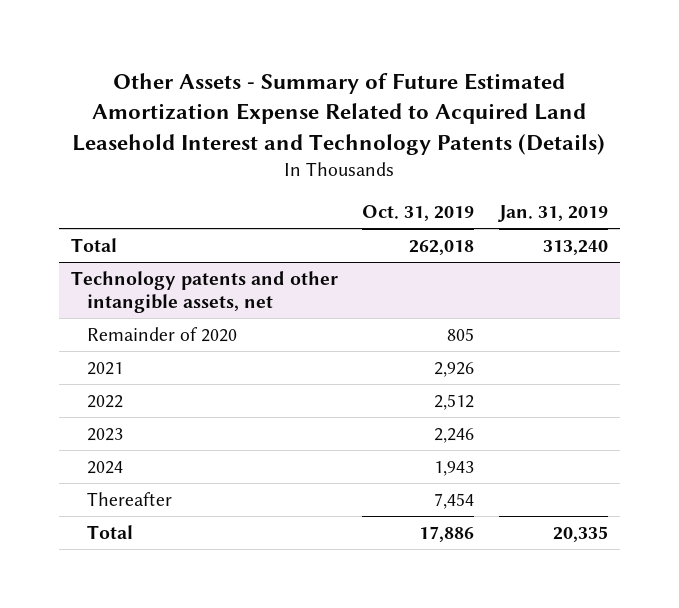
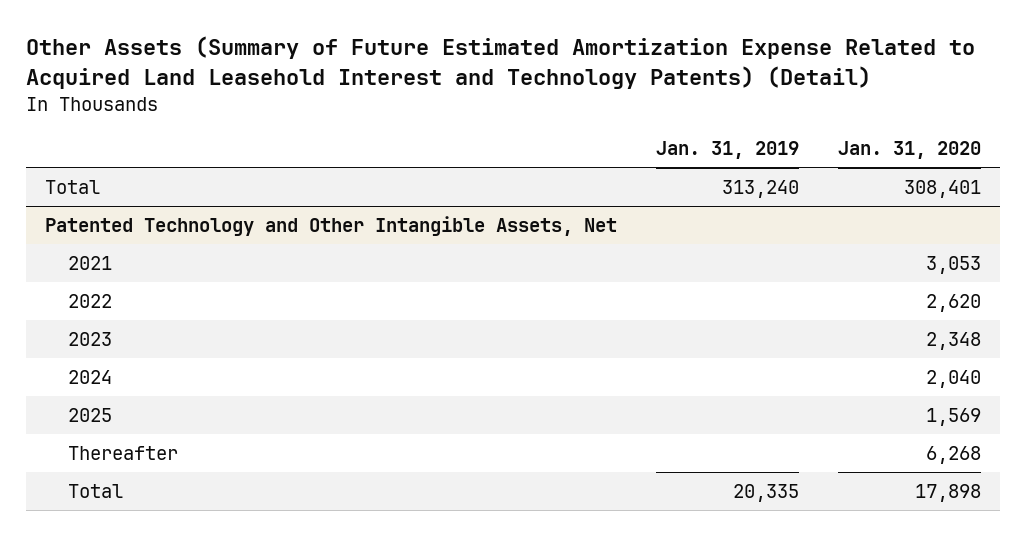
- Other Assets - Summary of Future Estimated Amortization Expense Related to Acquired Land Leasehold Interest and Technology Patents (Details)
+ Other Assets (Summary of Future Estimated Amortization Expense Related to Acquired Land Leasehold Interest and Technology Patents) (Detail)
- | Oct. 31, 2019 | Jan. 31, 2019
+ | Jan. 31, 2019 | Jan. 31, 2020
- Technology patents and other intangible assets, net
- Remainder of 2020 | 805 |
+ Patented Technology and Other Intangible Assets, Net
+ 2025 | | 1,569

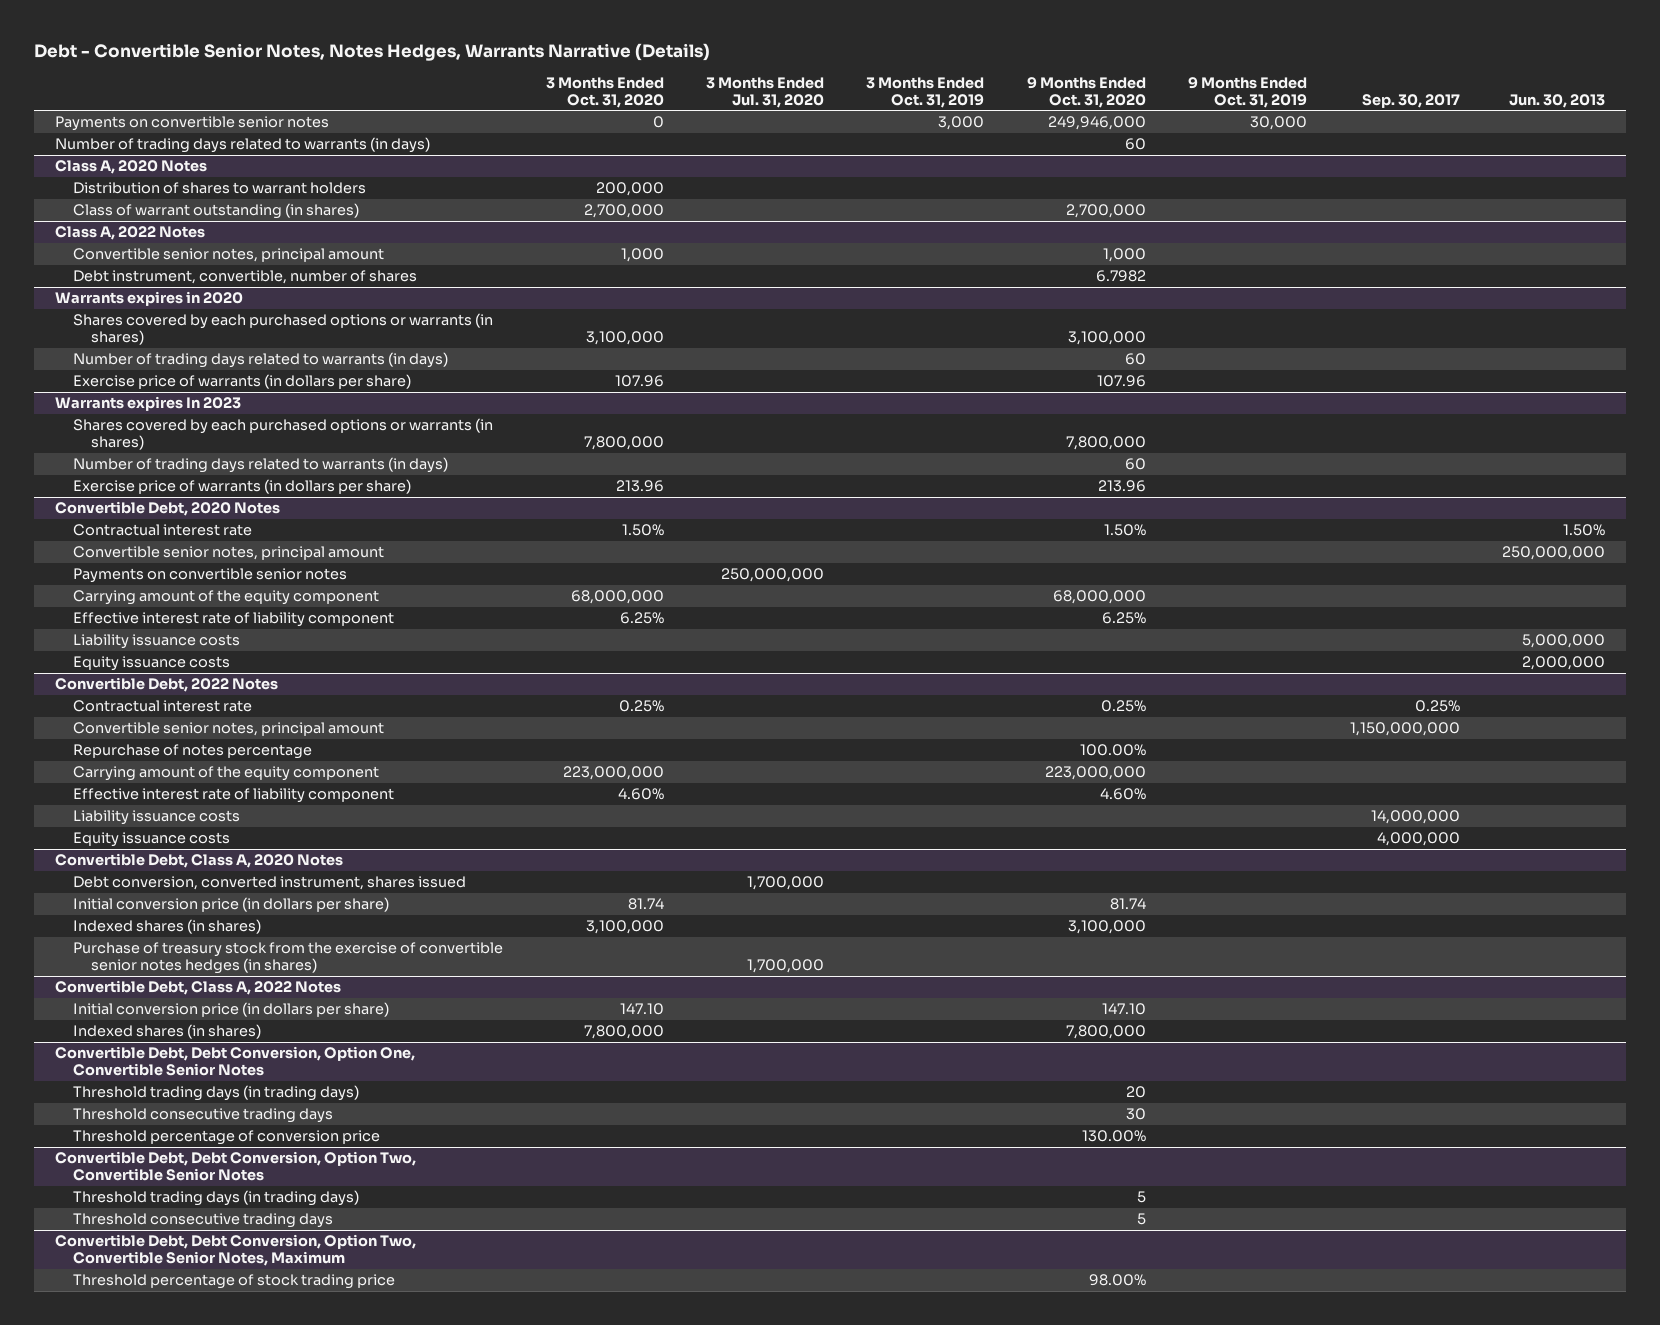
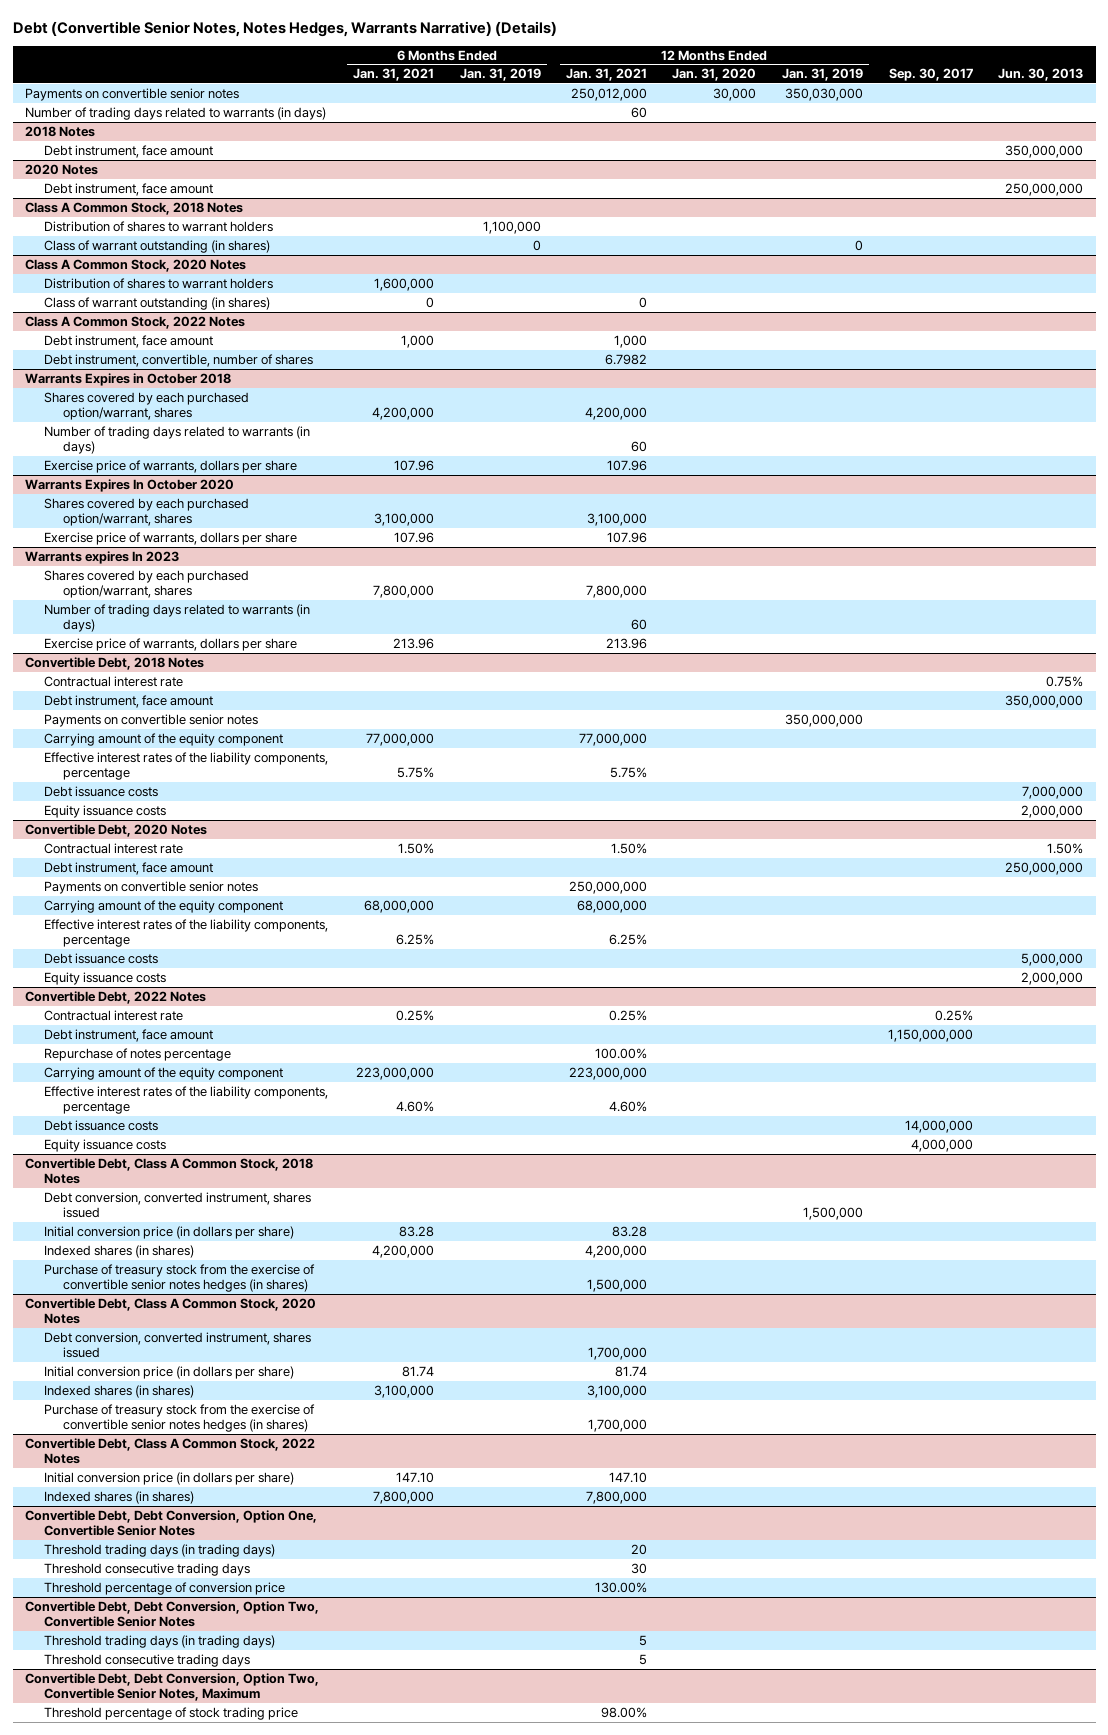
- Debt - Convertible Senior Notes, Notes Hedges, Warrants Narrative (Details)
+ Debt (Convertible Senior Notes, Notes Hedges, Warrants Narrative) (Details)
- | 3 Months Ended Oct. 31, 2020 | 3 Months Ended Jul. 31, 2020 | 3 Months Ended Oct. 31, 2019 | 9 Months Ended Oct. 31, 2020 | 9 Months Ended Oct. 31, 2019 | Sep. 30, 2017 | Jun. 30, 2013
+ | 6 Months Ended Jan. 31, 2021 | 6 Months Ended Jan. 31, 2019 | 12 Months Ended Jan. 31, 2021 | 12 Months Ended Jan. 31, 2020 | 12 Months Ended Jan. 31, 2019 | Sep. 30, 2017 | Jun. 30, 2013
- Class A, 2020 Notes
+ 2018 Notes
+ Debt instrument, face amount | | | | | | | 350,000,000
+ 2020 Notes
+ Debt instrument, face amount | | | | | | | 250,000,000
+ Class A Common Stock, 2018 Notes
+ Distribution of shares to warrant holders | | 1,100,000 | | | | |
+ Class of warrant outstanding (in shares) | | 0 | | | 0 | |
+ Class A Common Stock, 2020 Notes
- Class A, 2022 Notes
- Convertible senior notes, principal amount | 1,000 | | | 1,000 | | |
+ Class A Common Stock, 2022 Notes
+ Debt instrument, face amount | 1,000 | | 1,000 | | | |
- Warrants expires in 2020
- Shares covered by each purchased options or warrants (in shares) | 3,100,000 | | | 3,100,000 | | |
- Number of trading days related to warrants (in days) | | | | 60 | | |
- Exercise price of warrants (in dollars per share) | 107.96 | | | 107.96 | | |
+ Warrants Expires in October 2018
+ Shares covered by each purchased option/warrant, shares | 4,200,000 | | 4,200,000 | | | |
+ Number of trading days related to warrants (in days) | | | 60 | | | |
+ Exercise price of warrants, dollars per share | 107.96 | | 107.96 | | | |
+ Warrants Expires In October 2020
+ Shares covered by each purchased option/warrant, shares | 3,100,000 | | 3,100,000 | | | |
+ Exercise price of warrants, dollars per share | 107.96 | | 107.96 | | | |
@ Warrants expires In 2023
- Shares covered by each purchased options or warrants (in shares) | 7,800,000 | | | 7,800,000 | | |
+ Shares covered by each purchased option/warrant, shares | 7,800,000 | | 7,800,000 | | | |
- Exercise price of warrants (in dollars per share) | 213.96 | | | 213.96 | | |
+ Exercise price of warrants, dollars per share | 213.96 | | 213.96 | | | |
+ Convertible Debt, 2018 Notes
+ Contractual interest rate | | | | | | | 0.75%
+ Debt instrument, face amount | | | | | | | 350,000,000
+ Payments on convertible senior notes | | | | | 350,000,000 | |
+ Carrying amount of the equity component | 77,000,000 | | 77,000,000 | | | |
+ Effective interest rates of the liability components, percentage | 5.75% | | 5.75% | | | |
+ Debt issuance costs | | | | | | | 7,000,000
+ Equity issuance costs | | | | | | | 2,000,000
@ Convertible Debt, 2020 Notes
- Convertible senior notes, principal amount | | | | | | | 250,000,000
+ Debt instrument, face amount | | | | | | | 250,000,000
- Effective interest rate of liability component | 6.25% | | | 6.25% | | |
- Liability issuance costs | | | | | | | 5,000,000
+ Effective interest rates of the liability components, percentage | 6.25% | | 6.25% | | | |
+ Debt issuance costs | | | | | | | 5,000,000
@ Convertible Debt, 2022 Notes
- Convertible senior notes, principal amount | | | | | | 1,150,000,000 |
+ Debt instrument, face amount | | | | | | 1,150,000,000 |
- Effective interest rate of liability component | 4.60% | | | 4.60% | | |
- Liability issuance costs | | | | | | 14,000,000 |
+ Effective interest rates of the liability components, percentage | 4.60% | | 4.60% | | | |
+ Debt issuance costs | | | | | | 14,000,000 |
- Convertible Debt, Class A, 2020 Notes
+ Convertible Debt, Class A Common Stock, 2018 Notes
+ Debt conversion, converted instrument, shares issued | | | | | 1,500,000 | |
+ Initial conversion price (in dollars per share) | 83.28 | | 83.28 | | | |
+ Indexed shares (in shares) | 4,200,000 | | 4,200,000 | | | |
+ Purchase of treasury stock from the exercise of convertible senior notes hedges (in shares) | | | 1,500,000 | | | |
+ Convertible Debt, Class A Common Stock, 2020 Notes
- Convertible Debt, Class A, 2022 Notes
+ Convertible Debt, Class A Common Stock, 2022 Notes

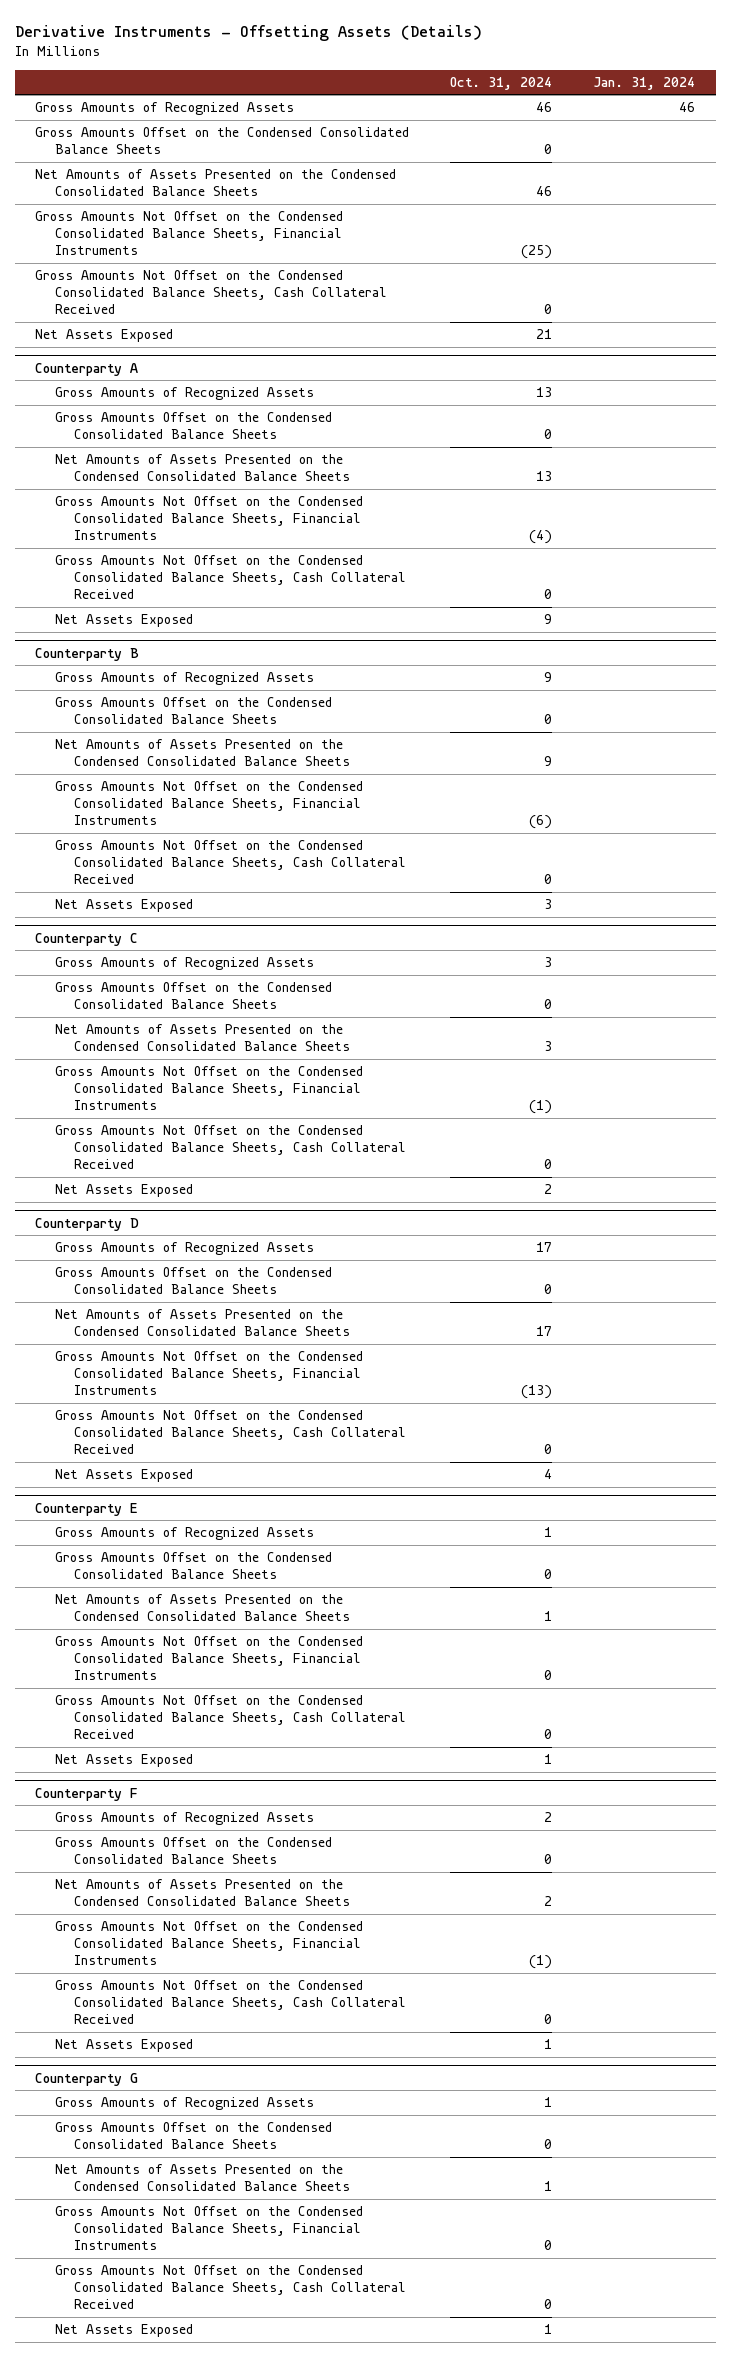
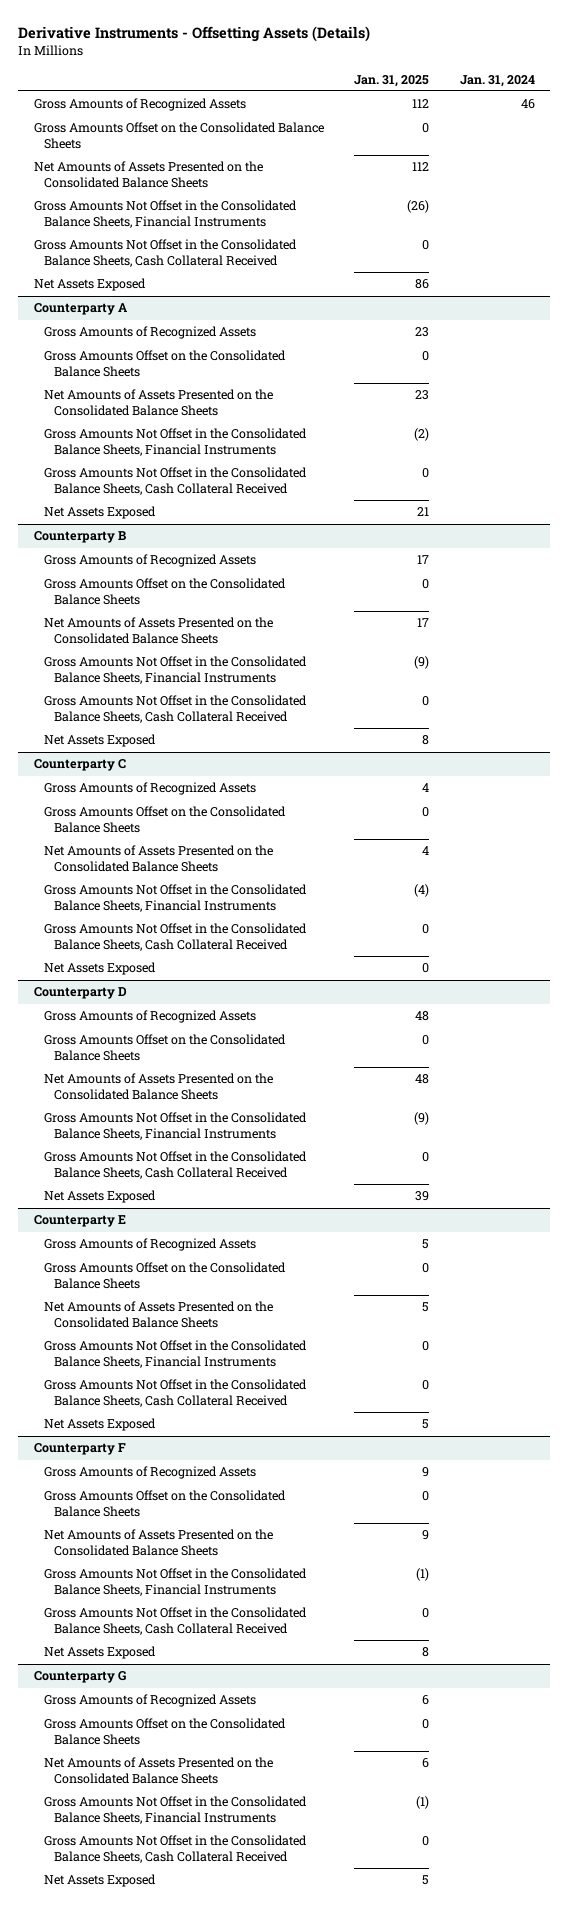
- | Oct. 31, 2024 | Jan. 31, 2024
+ | Jan. 31, 2025 | Jan. 31, 2024
- Gross Amounts Offset on the Condensed Consolidated Balance Sheets | 0 |
- Net Amounts of Assets Presented on the Condensed Consolidated Balance Sheets | 46 |
- Gross Amounts Not Offset on the Condensed Consolidated Balance Sheets, Financial Instruments | (25) |
- Gross Amounts Not Offset on the Condensed Consolidated Balance Sheets, Cash Collateral Received | 0 |
+ Gross Amounts Offset on the Consolidated Balance Sheets | 0 |
+ Net Amounts of Assets Presented on the Consolidated Balance Sheets | 112 |
+ Gross Amounts Not Offset in the Consolidated Balance Sheets, Financial Instruments | (26) |
+ Gross Amounts Not Offset in the Consolidated Balance Sheets, Cash Collateral Received | 0 |
@ Counterparty A
- Gross Amounts Offset on the Condensed Consolidated Balance Sheets | 0 |
- Net Amounts of Assets Presented on the Condensed Consolidated Balance Sheets | 13 |
- Gross Amounts Not Offset on the Condensed Consolidated Balance Sheets, Financial Instruments | (4) |
- Gross Amounts Not Offset on the Condensed Consolidated Balance Sheets, Cash Collateral Received | 0 |
+ Gross Amounts Offset on the Consolidated Balance Sheets | 0 |
+ Net Amounts of Assets Presented on the Consolidated Balance Sheets | 23 |
+ Gross Amounts Not Offset in the Consolidated Balance Sheets, Financial Instruments | (2) |
+ Gross Amounts Not Offset in the Consolidated Balance Sheets, Cash Collateral Received | 0 |
@ Counterparty B
- Gross Amounts Offset on the Condensed Consolidated Balance Sheets | 0 |
- Net Amounts of Assets Presented on the Condensed Consolidated Balance Sheets | 9 |
- Gross Amounts Not Offset on the Condensed Consolidated Balance Sheets, Financial Instruments | (6) |
- Gross Amounts Not Offset on the Condensed Consolidated Balance Sheets, Cash Collateral Received | 0 |
+ Gross Amounts Offset on the Consolidated Balance Sheets | 0 |
+ Net Amounts of Assets Presented on the Consolidated Balance Sheets | 17 |
+ Gross Amounts Not Offset in the Consolidated Balance Sheets, Financial Instruments | (9) |
+ Gross Amounts Not Offset in the Consolidated Balance Sheets, Cash Collateral Received | 0 |
@ Counterparty C
- Gross Amounts Offset on the Condensed Consolidated Balance Sheets | 0 |
- Net Amounts of Assets Presented on the Condensed Consolidated Balance Sheets | 3 |
- Gross Amounts Not Offset on the Condensed Consolidated Balance Sheets, Financial Instruments | (1) |
- Gross Amounts Not Offset on the Condensed Consolidated Balance Sheets, Cash Collateral Received | 0 |
+ Gross Amounts Offset on the Consolidated Balance Sheets | 0 |
+ Net Amounts of Assets Presented on the Consolidated Balance Sheets | 4 |
+ Gross Amounts Not Offset in the Consolidated Balance Sheets, Financial Instruments | (4) |
+ Gross Amounts Not Offset in the Consolidated Balance Sheets, Cash Collateral Received | 0 |
@ Counterparty D
- Gross Amounts Offset on the Condensed Consolidated Balance Sheets | 0 |
- Net Amounts of Assets Presented on the Condensed Consolidated Balance Sheets | 17 |
- Gross Amounts Not Offset on the Condensed Consolidated Balance Sheets, Financial Instruments | (13) |
- Gross Amounts Not Offset on the Condensed Consolidated Balance Sheets, Cash Collateral Received | 0 |
+ Gross Amounts Offset on the Consolidated Balance Sheets | 0 |
+ Net Amounts of Assets Presented on the Consolidated Balance Sheets | 48 |
+ Gross Amounts Not Offset in the Consolidated Balance Sheets, Financial Instruments | (9) |
+ Gross Amounts Not Offset in the Consolidated Balance Sheets, Cash Collateral Received | 0 |
@ Counterparty E
- Gross Amounts Offset on the Condensed Consolidated Balance Sheets | 0 |
- Net Amounts of Assets Presented on the Condensed Consolidated Balance Sheets | 1 |
- Gross Amounts Not Offset on the Condensed Consolidated Balance Sheets, Financial Instruments | 0 |
- Gross Amounts Not Offset on the Condensed Consolidated Balance Sheets, Cash Collateral Received | 0 |
+ Gross Amounts Offset on the Consolidated Balance Sheets | 0 |
+ Net Amounts of Assets Presented on the Consolidated Balance Sheets | 5 |
+ Gross Amounts Not Offset in the Consolidated Balance Sheets, Financial Instruments | 0 |
+ Gross Amounts Not Offset in the Consolidated Balance Sheets, Cash Collateral Received | 0 |
@ Counterparty F
- Gross Amounts Offset on the Condensed Consolidated Balance Sheets | 0 |
- Net Amounts of Assets Presented on the Condensed Consolidated Balance Sheets | 2 |
- Gross Amounts Not Offset on the Condensed Consolidated Balance Sheets, Financial Instruments | (1) |
- Gross Amounts Not Offset on the Condensed Consolidated Balance Sheets, Cash Collateral Received | 0 |
+ Gross Amounts Offset on the Consolidated Balance Sheets | 0 |
+ Net Amounts of Assets Presented on the Consolidated Balance Sheets | 9 |
+ Gross Amounts Not Offset in the Consolidated Balance Sheets, Financial Instruments | (1) |
+ Gross Amounts Not Offset in the Consolidated Balance Sheets, Cash Collateral Received | 0 |
@ Counterparty G
- Gross Amounts Offset on the Condensed Consolidated Balance Sheets | 0 |
- Net Amounts of Assets Presented on the Condensed Consolidated Balance Sheets | 1 |
- Gross Amounts Not Offset on the Condensed Consolidated Balance Sheets, Financial Instruments | 0 |
- Gross Amounts Not Offset on the Condensed Consolidated Balance Sheets, Cash Collateral Received | 0 |
+ Gross Amounts Offset on the Consolidated Balance Sheets | 0 |
+ Net Amounts of Assets Presented on the Consolidated Balance Sheets | 6 |
+ Gross Amounts Not Offset in the Consolidated Balance Sheets, Financial Instruments | (1) |
+ Gross Amounts Not Offset in the Consolidated Balance Sheets, Cash Collateral Received | 0 |

